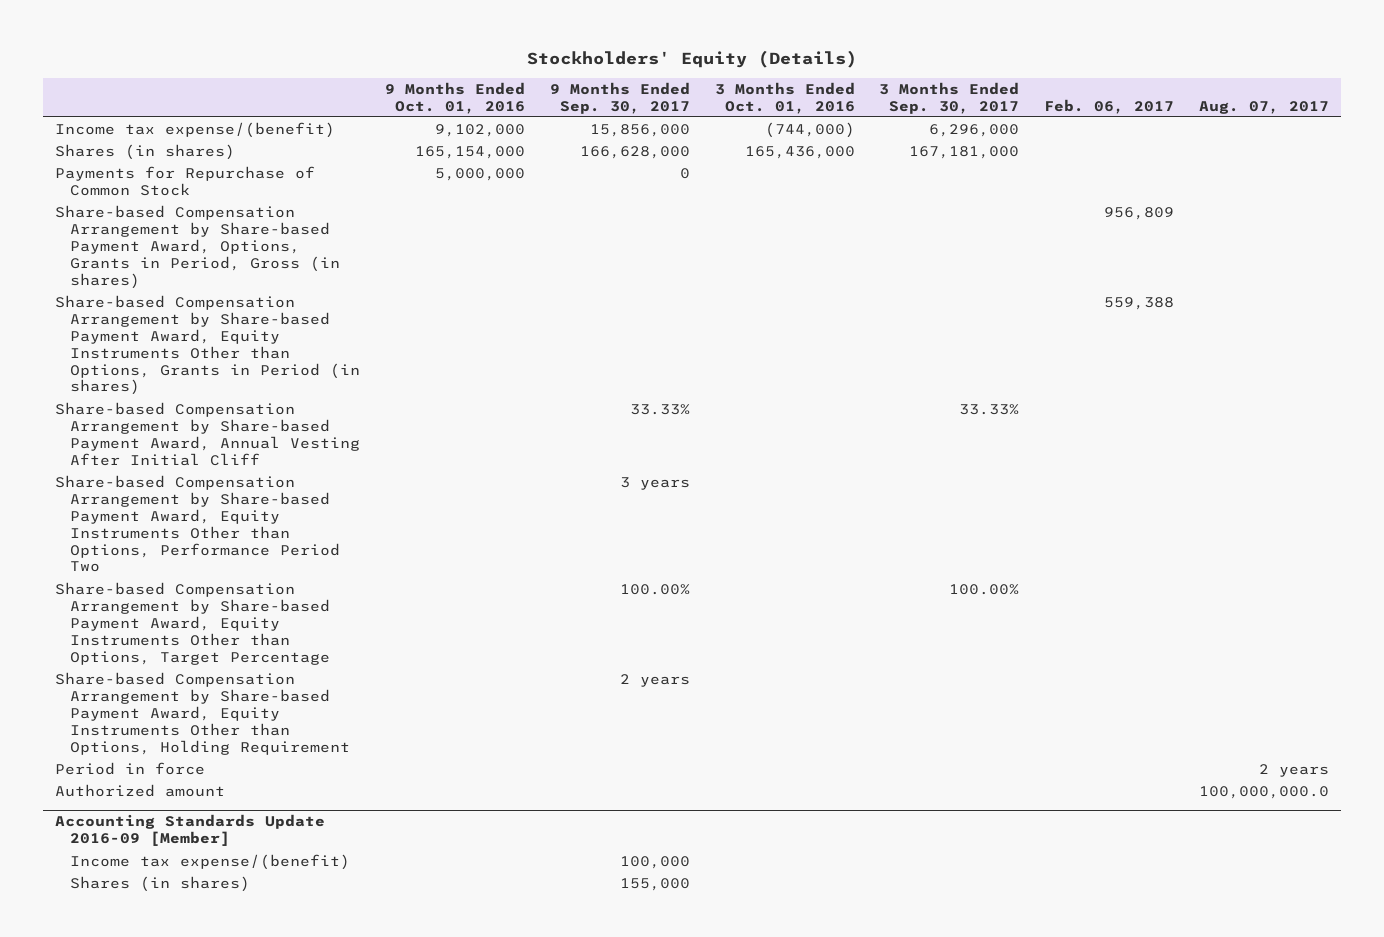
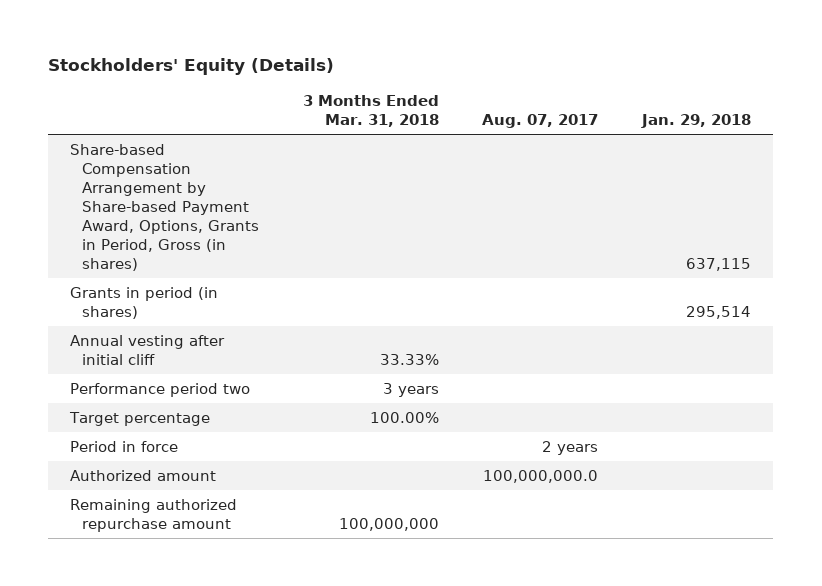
- | 9 Months Ended Oct. 01, 2016 | 9 Months Ended Sep. 30, 2017 | 3 Months Ended Oct. 01, 2016 | 3 Months Ended Sep. 30, 2017 | Feb. 06, 2017 | Aug. 07, 2017
+ | 3 Months Ended Mar. 31, 2018 | Aug. 07, 2017 | Jan. 29, 2018
- Income tax expense/(benefit) | 9,102,000 | 15,856,000 | (744,000) | 6,296,000 | |
- Shares (in shares) | 165,154,000 | 166,628,000 | 165,436,000 | 167,181,000 | |
- Payments for Repurchase of Common Stock | 5,000,000 | 0 | | | |
- Share-based Compensation Arrangement by Share-based Payment Award, Equity Instruments Other than Options, Grants in Period (in shares) | | | | | 559,388 |
- Share-based Compensation Arrangement by Share-based Payment Award, Annual Vesting After Initial Cliff | | 33.33% | | 33.33% | |
- Share-based Compensation Arrangement by Share-based Payment Award, Equity Instruments Other than Options, Performance Period Two | | 3 years | | | |
- Share-based Compensation Arrangement by Share-based Payment Award, Equity Instruments Other than Options, Target Percentage | | 100.00% | | 100.00% | |
- Share-based Compensation Arrangement by Share-based Payment Award, Equity Instruments Other than Options, Holding Requirement | | 2 years | | | |
+ Grants in period (in shares) | | | 295,514
+ Annual vesting after initial cliff | 33.33% | |
+ Performance period two | 3 years | |
+ Target percentage | 100.00% | |
- Accounting Standards Update 2016-09 [Member]
- Income tax expense/(benefit) | | 100,000 | | | |
- Shares (in shares) | | 155,000 | | | |
+ Remaining authorized repurchase amount | 100,000,000 | |

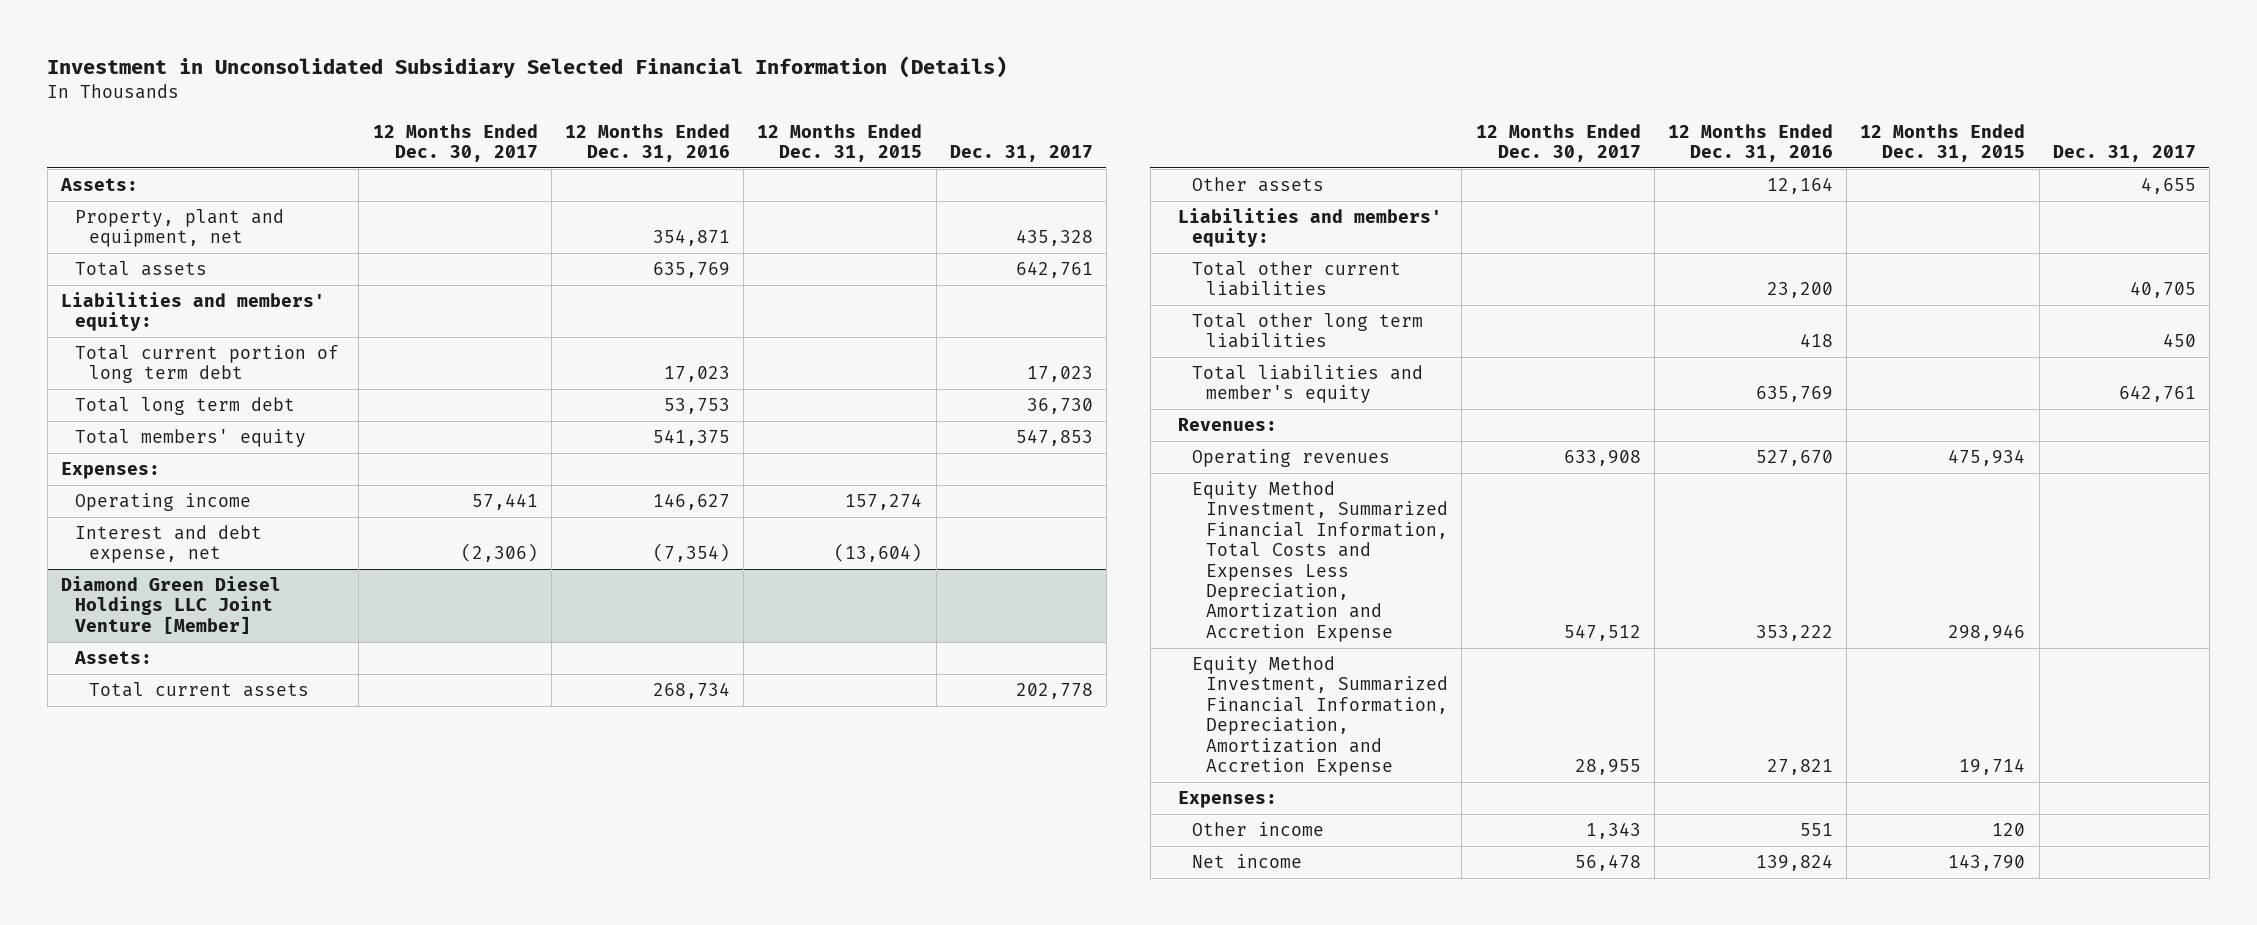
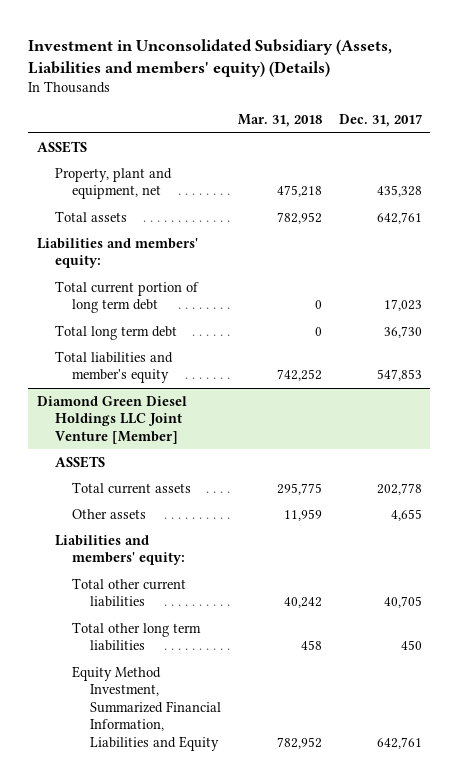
- Investment in Unconsolidated Subsidiary Selected Financial Information (Details)
+ Investment in Unconsolidated Subsidiary (Assets, Liabilities and members' equity) (Details)
- | 12 Months Ended Dec. 30, 2017 | 12 Months Ended Dec. 31, 2016 | 12 Months Ended Dec. 31, 2015 | Dec. 31, 2017
+ | Mar. 31, 2018 | Dec. 31, 2017
- Assets:
+ ASSETS
- Total members' equity | | 541,375 | | 547,853
- Expenses:
- Operating income | 57,441 | 146,627 | 157,274 |
- Interest and debt expense, net | (2,306) | (7,354) | (13,604) |
+ Total liabilities and member's equity | 742,252 | 547,853
@ Diamond Green Diesel Holdings LLC Joint Venture [Member]
- Assets:
+ ASSETS
- Total liabilities and member's equity | | 635,769 | | 642,761
- Revenues:
- Operating revenues | 633,908 | 527,670 | 475,934 |
- Equity Method Investment, Summarized Financial Information, Total Costs and Expenses Less Depreciation, Amortization and Accretion Expense | 547,512 | 353,222 | 298,946 |
- Equity Method Investment, Summarized Financial Information, Depreciation, Amortization and Accretion Expense | 28,955 | 27,821 | 19,714 |
- Expenses:
- Other income | 1,343 | 551 | 120 |
- Net income | 56,478 | 139,824 | 143,790 |
+ Equity Method Investment, Summarized Financial Information, Liabilities and Equity | 782,952 | 642,761

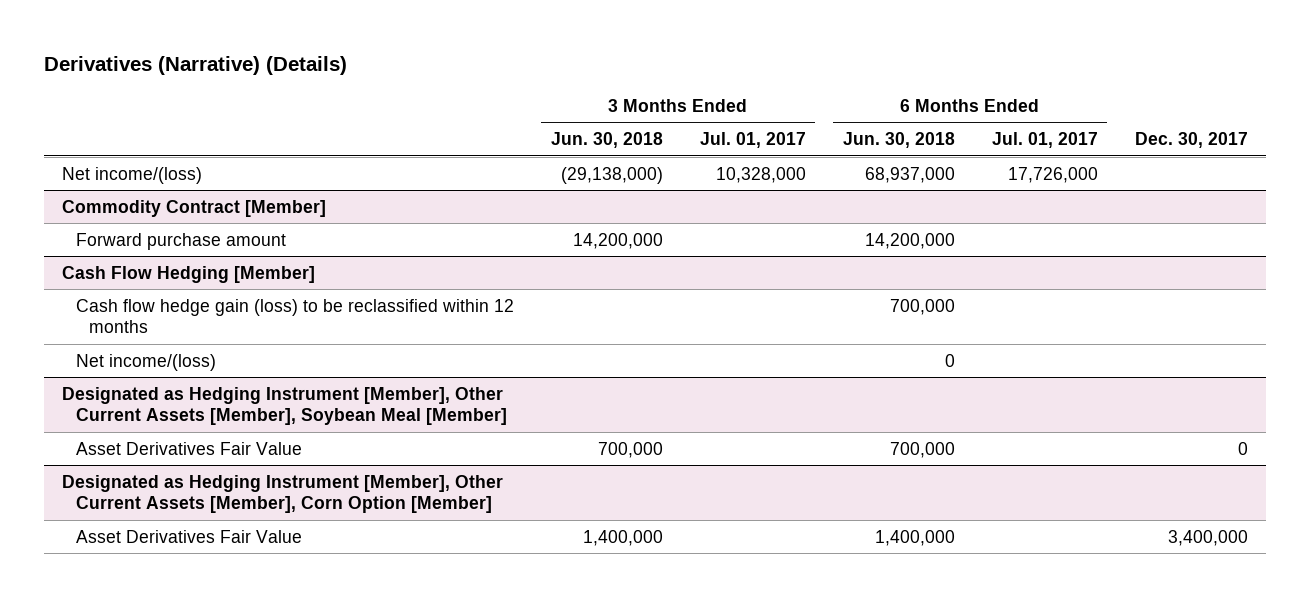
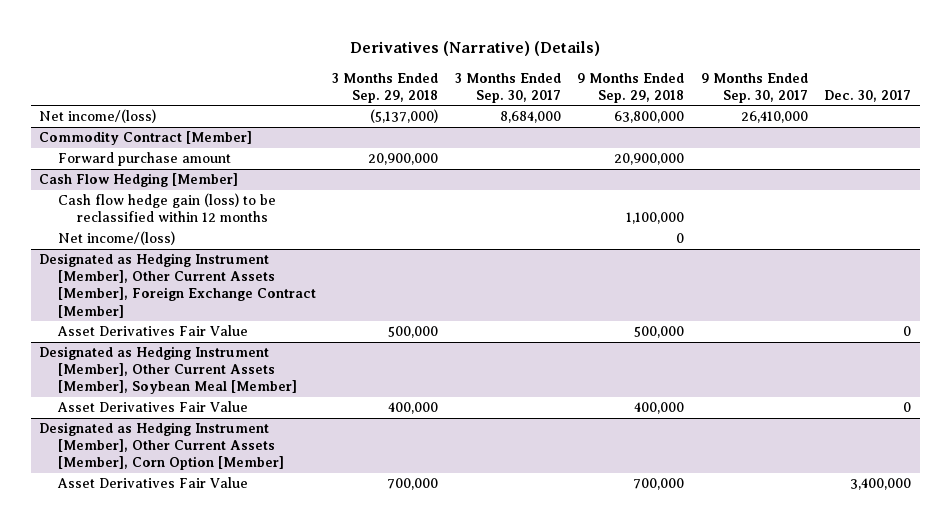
- | 3 Months Ended Jun. 30, 2018 | 3 Months Ended Jul. 01, 2017 | 6 Months Ended Jun. 30, 2018 | 6 Months Ended Jul. 01, 2017 | Dec. 30, 2017
+ | 3 Months Ended Sep. 29, 2018 | 3 Months Ended Sep. 30, 2017 | 9 Months Ended Sep. 29, 2018 | 9 Months Ended Sep. 30, 2017 | Dec. 30, 2017
+ Designated as Hedging Instrument [Member], Other Current Assets [Member], Foreign Exchange Contract [Member]
+ Asset Derivatives Fair Value | 500,000 | | 500,000 | | 0

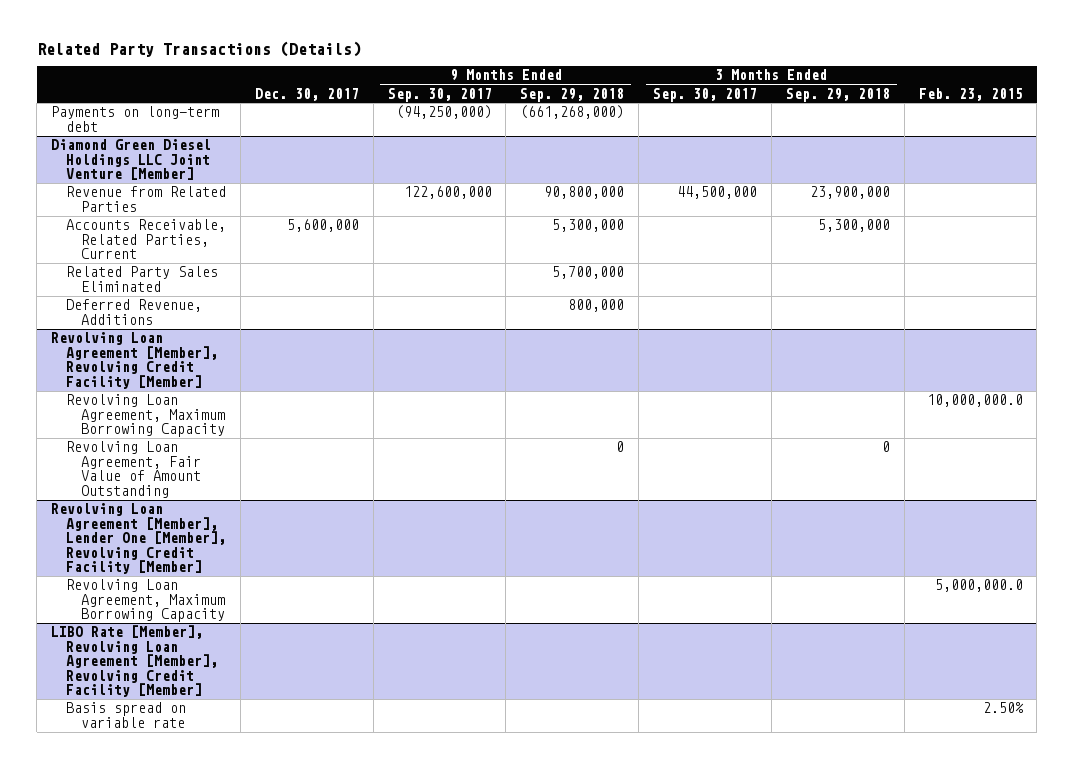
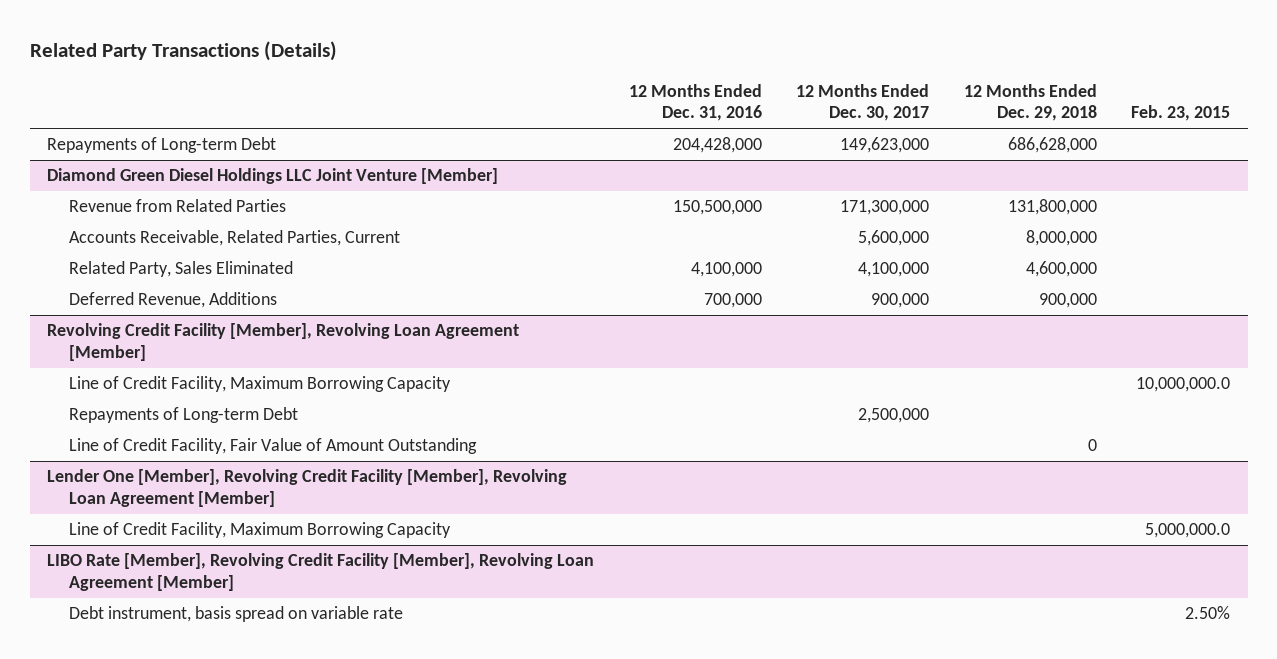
- | Dec. 30, 2017 | 9 Months Ended Sep. 30, 2017 | 9 Months Ended Sep. 29, 2018 | 3 Months Ended Sep. 30, 2017 | 3 Months Ended Sep. 29, 2018 | Feb. 23, 2015
+ | 12 Months Ended Dec. 31, 2016 | 12 Months Ended Dec. 30, 2017 | 12 Months Ended Dec. 29, 2018 | Feb. 23, 2015
- Payments on long-term debt | | (94,250,000) | (661,268,000) | | |
+ Repayments of Long-term Debt | 204,428,000 | 149,623,000 | 686,628,000 |
@ Diamond Green Diesel Holdings LLC Joint Venture [Member]
- Related Party Sales Eliminated | | | 5,700,000 | | |
+ Related Party, Sales Eliminated | 4,100,000 | 4,100,000 | 4,600,000 |
- Revolving Loan Agreement [Member], Revolving Credit Facility [Member]
- Revolving Loan Agreement, Maximum Borrowing Capacity | | | | | | 10,000,000.0
- Revolving Loan Agreement, Fair Value of Amount Outstanding | | | 0 | | 0 |
- Revolving Loan Agreement [Member], Lender One [Member], Revolving Credit Facility [Member]
- Revolving Loan Agreement, Maximum Borrowing Capacity | | | | | | 5,000,000.0
- LIBO Rate [Member], Revolving Loan Agreement [Member], Revolving Credit Facility [Member]
- Basis spread on variable rate | | | | | | 2.50%
+ Revolving Credit Facility [Member], Revolving Loan Agreement [Member]
+ Line of Credit Facility, Maximum Borrowing Capacity | | | | 10,000,000.0
+ Repayments of Long-term Debt | | 2,500,000 | |
+ Line of Credit Facility, Fair Value of Amount Outstanding | | | 0 |
+ Lender One [Member], Revolving Credit Facility [Member], Revolving Loan Agreement [Member]
+ Line of Credit Facility, Maximum Borrowing Capacity | | | | 5,000,000.0
+ LIBO Rate [Member], Revolving Credit Facility [Member], Revolving Loan Agreement [Member]
+ Debt instrument, basis spread on variable rate | | | | 2.50%

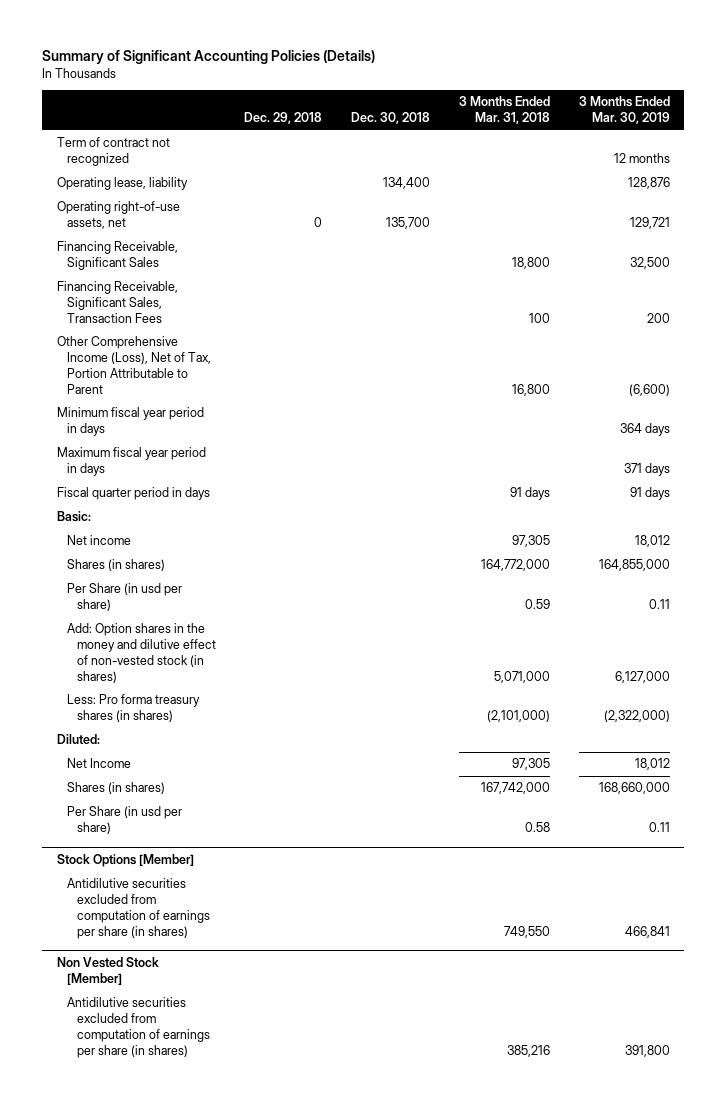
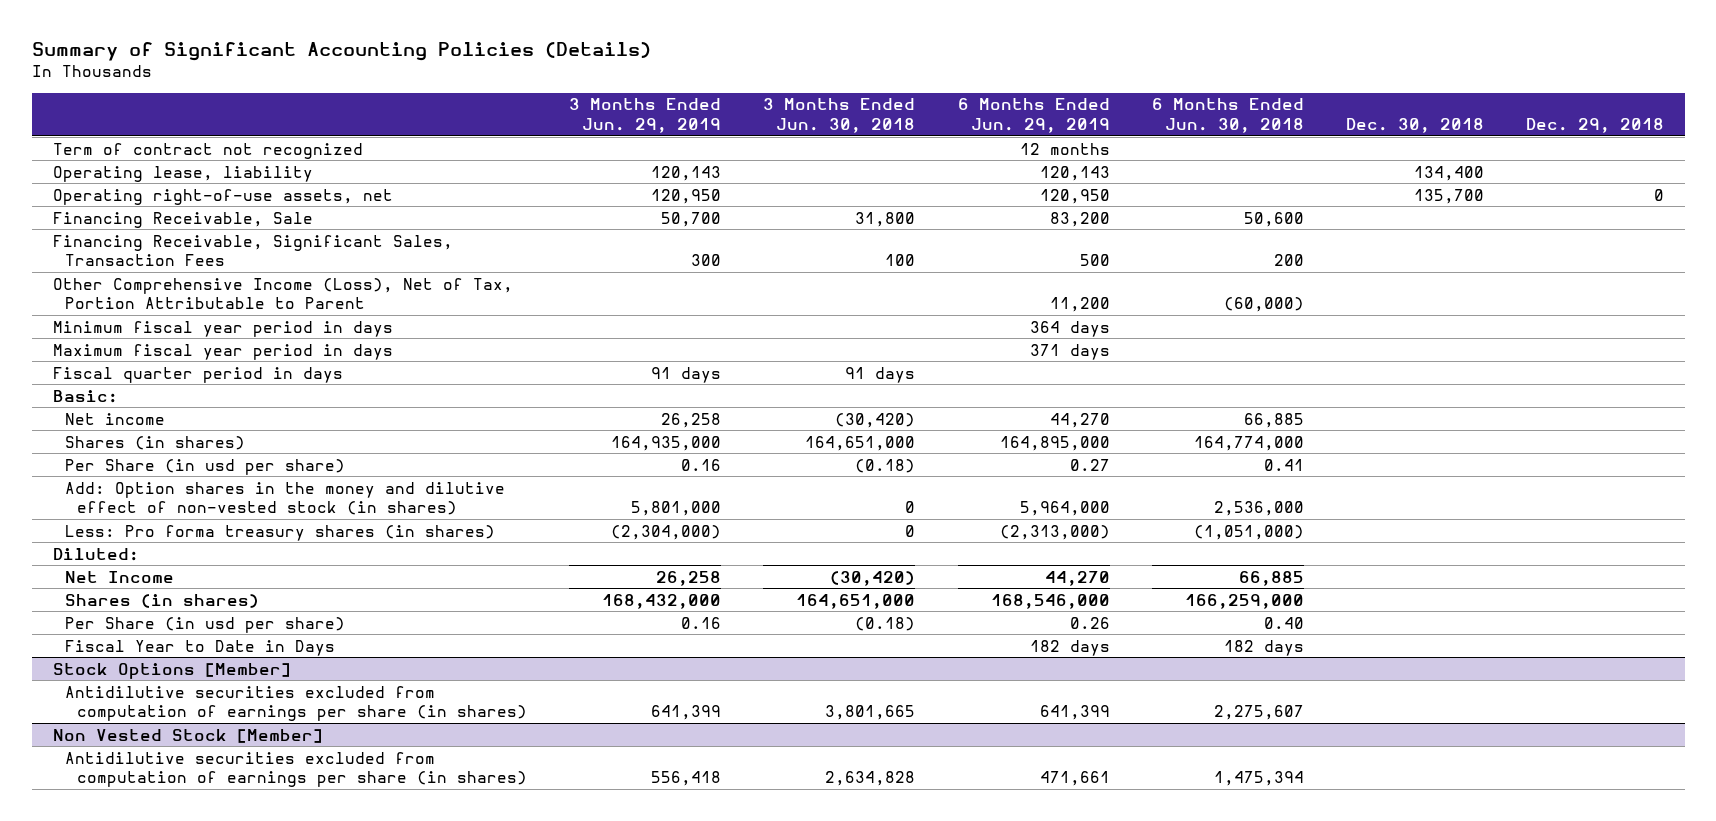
- | Dec. 29, 2018 | Dec. 30, 2018 | 3 Months Ended Mar. 31, 2018 | 3 Months Ended Mar. 30, 2019
+ | 3 Months Ended Jun. 29, 2019 | 3 Months Ended Jun. 30, 2018 | 6 Months Ended Jun. 29, 2019 | 6 Months Ended Jun. 30, 2018 | Dec. 30, 2018 | Dec. 29, 2018
- Financing Receivable, Significant Sales | | | 18,800 | 32,500
+ Financing Receivable, Sale | 50,700 | 31,800 | 83,200 | 50,600 | |
+ Fiscal Year to Date in Days | | | 182 days | 182 days | |

